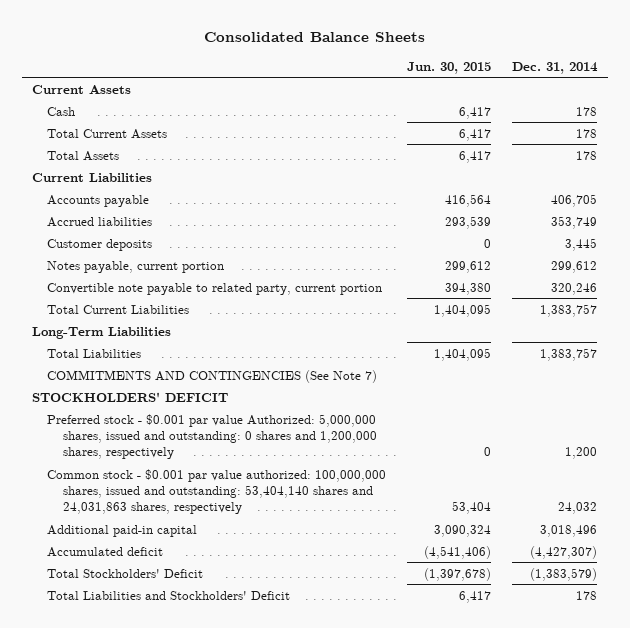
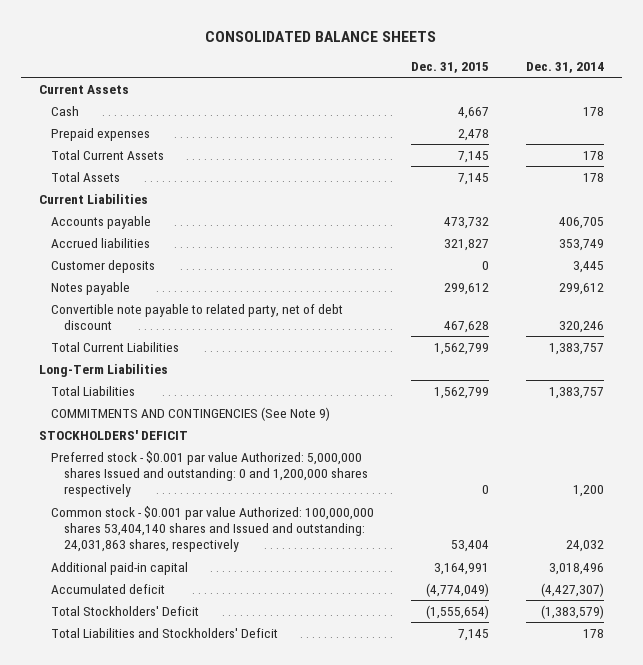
- Consolidated Balance Sheets
+ CONSOLIDATED BALANCE SHEETS
- | Jun. 30, 2015 | Dec. 31, 2014
+ | Dec. 31, 2015 | Dec. 31, 2014
+ Prepaid expenses | 2,478 |
- Notes payable, current portion | 299,612 | 299,612
- Convertible note payable to related party, current portion | 394,380 | 320,246
+ Notes payable | 299,612 | 299,612
+ Convertible note payable to related party, net of debt discount | 467,628 | 320,246
- COMMITMENTS AND CONTINGENCIES (See Note 7)
+ COMMITMENTS AND CONTINGENCIES (See Note 9)
- Preferred stock - $0.001 par value Authorized: 5,000,000 shares, issued and outstanding: 0 shares and 1,200,000 shares, respectively | 0 | 1,200
- Common stock - $0.001 par value authorized: 100,000,000 shares, issued and outstanding: 53,404,140 shares and 24,031,863 shares, respectively | 53,404 | 24,032
+ Preferred stock - $0.001 par value Authorized: 5,000,000 shares Issued and outstanding: 0 and 1,200,000 shares respectively | 0 | 1,200
+ Common stock - $0.001 par value Authorized: 100,000,000 shares 53,404,140 shares and Issued and outstanding: 24,031,863 shares, respectively | 53,404 | 24,032

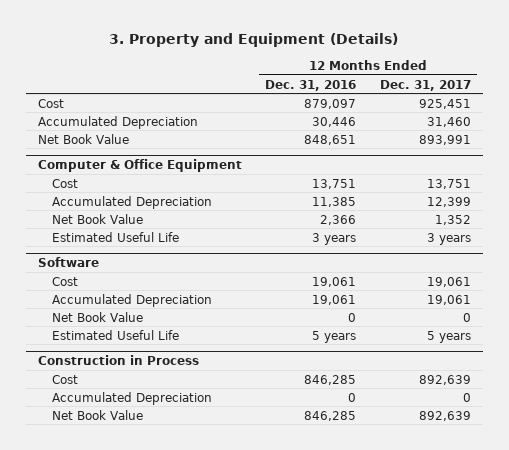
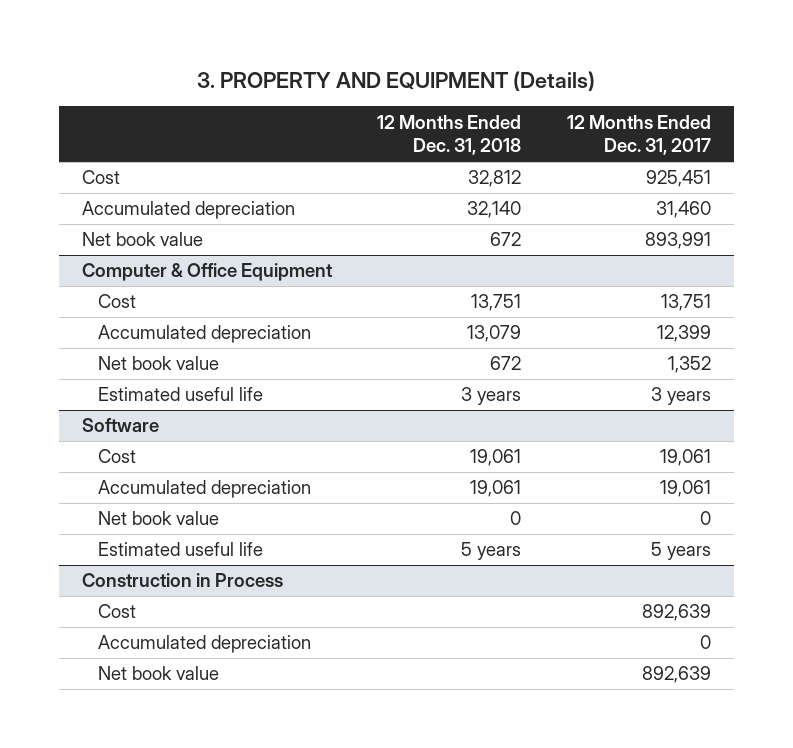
- 3. Property and Equipment (Details)
+ 3. PROPERTY AND EQUIPMENT (Details)
- | 12 Months Ended Dec. 31, 2016 | 12 Months Ended Dec. 31, 2017
+ | 12 Months Ended Dec. 31, 2018 | 12 Months Ended Dec. 31, 2017
- Accumulated Depreciation | 30,446 | 31,460
- Net Book Value | 848,651 | 893,991
+ Accumulated depreciation | 32,140 | 31,460
+ Net book value | 672 | 893,991
@ Computer & Office Equipment
- Accumulated Depreciation | 11,385 | 12,399
- Net Book Value | 2,366 | 1,352
- Estimated Useful Life | 3 years | 3 years
+ Accumulated depreciation | 13,079 | 12,399
+ Net book value | 672 | 1,352
+ Estimated useful life | 3 years | 3 years
@ Software
- Accumulated Depreciation | 19,061 | 19,061
- Net Book Value | 0 | 0
- Estimated Useful Life | 5 years | 5 years
+ Accumulated depreciation | 19,061 | 19,061
+ Net book value | 0 | 0
+ Estimated useful life | 5 years | 5 years
@ Construction in Process
- Accumulated Depreciation | 0 | 0
- Net Book Value | 846,285 | 892,639
+ Accumulated depreciation | | 0
+ Net book value | | 892,639

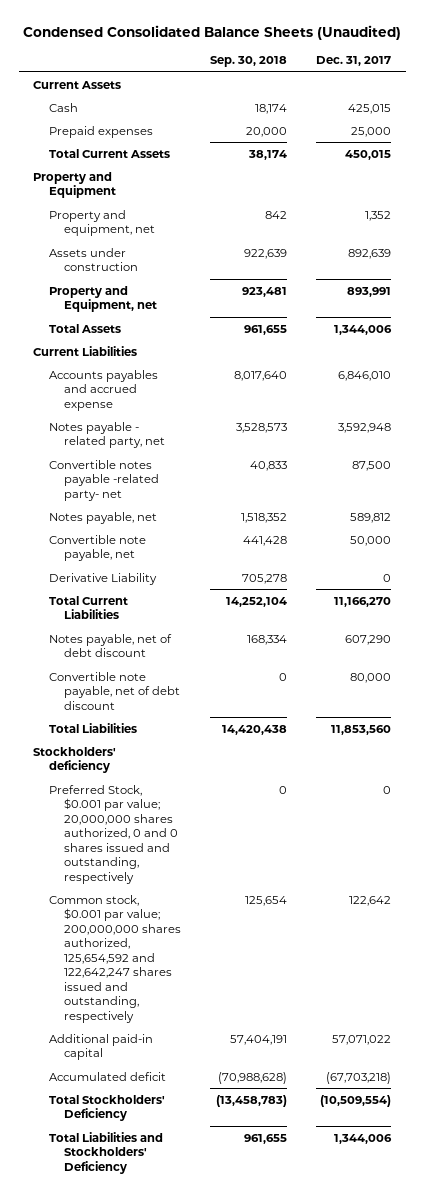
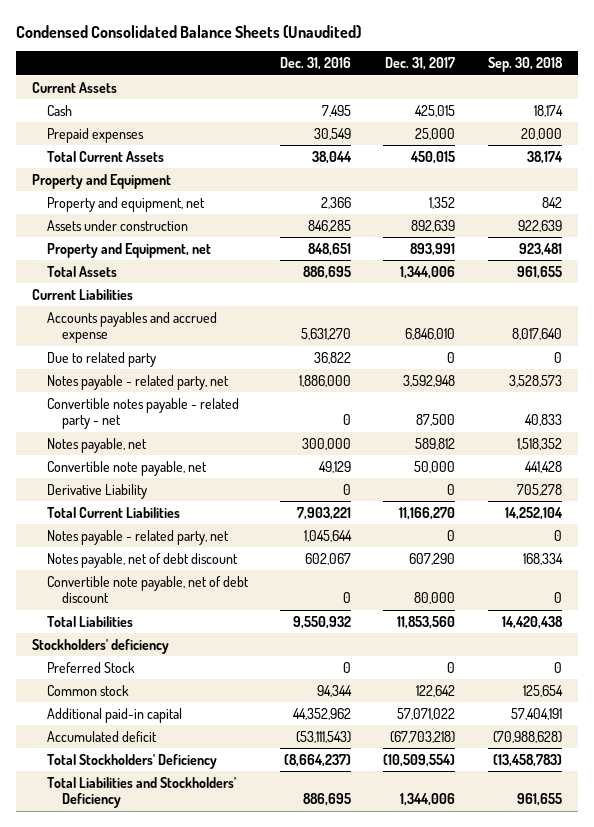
- | Sep. 30, 2018 | Dec. 31, 2017
+ | Dec. 31, 2016 | Dec. 31, 2017 | Sep. 30, 2018
+ Due to related party | 36,822 | 0 | 0
- Convertible notes payable -related party- net | 40,833 | 87,500
+ Convertible notes payable - related party - net | 0 | 87,500 | 40,833
+ Notes payable - related party, net | 1,045,644 | 0 | 0
- Preferred Stock, $0.001 par value; 20,000,000 shares authorized, 0 and 0 shares issued and outstanding, respectively | 0 | 0
- Common stock, $0.001 par value; 200,000,000 shares authorized, 125,654,592 and 122,642,247 shares issued and outstanding, respectively | 125,654 | 122,642
+ Preferred Stock | 0 | 0 | 0
+ Common stock | 94,344 | 122,642 | 125,654

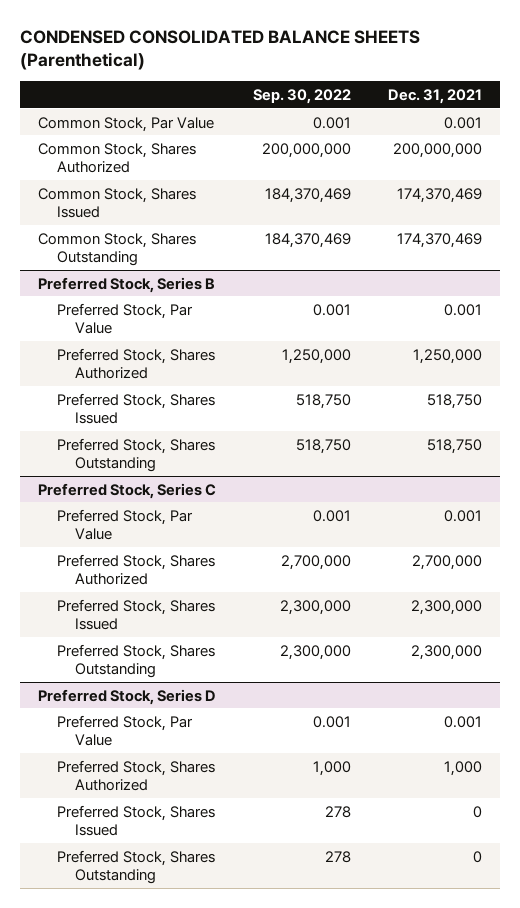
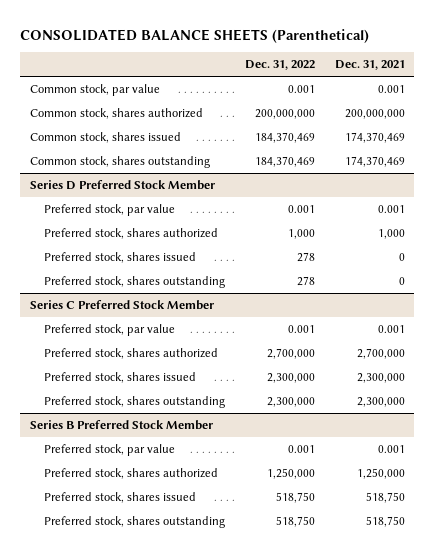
- CONDENSED CONSOLIDATED BALANCE SHEETS (Parenthetical)
+ CONSOLIDATED BALANCE SHEETS (Parenthetical)
- | Sep. 30, 2022 | Dec. 31, 2021
+ | Dec. 31, 2022 | Dec. 31, 2021
- Common Stock, Par Value | 0.001 | 0.001
- Common Stock, Shares Authorized | 200,000,000 | 200,000,000
- Common Stock, Shares Issued | 184,370,469 | 174,370,469
- Common Stock, Shares Outstanding | 184,370,469 | 174,370,469
- Preferred Stock, Series B
- Preferred Stock, Par Value | 0.001 | 0.001
- Preferred Stock, Shares Authorized | 1,250,000 | 1,250,000
- Preferred Stock, Shares Issued | 518,750 | 518,750
- Preferred Stock, Shares Outstanding | 518,750 | 518,750
- Preferred Stock, Series C
- Preferred Stock, Par Value | 0.001 | 0.001
- Preferred Stock, Shares Authorized | 2,700,000 | 2,700,000
- Preferred Stock, Shares Issued | 2,300,000 | 2,300,000
- Preferred Stock, Shares Outstanding | 2,300,000 | 2,300,000
- Preferred Stock, Series D
- Preferred Stock, Par Value | 0.001 | 0.001
- Preferred Stock, Shares Authorized | 1,000 | 1,000
- Preferred Stock, Shares Issued | 278 | 0
- Preferred Stock, Shares Outstanding | 278 | 0
+ Common stock, par value | 0.001 | 0.001
+ Common stock, shares authorized | 200,000,000 | 200,000,000
+ Common stock, shares issued | 184,370,469 | 174,370,469
+ Common stock, shares outstanding | 184,370,469 | 174,370,469
+ Series D Preferred Stock Member
+ Preferred stock, par value | 0.001 | 0.001
+ Preferred stock, shares authorized | 1,000 | 1,000
+ Preferred stock, shares issued | 278 | 0
+ Preferred stock, shares outstanding | 278 | 0
+ Series C Preferred Stock Member
+ Preferred stock, par value | 0.001 | 0.001
+ Preferred stock, shares authorized | 2,700,000 | 2,700,000
+ Preferred stock, shares issued | 2,300,000 | 2,300,000
+ Preferred stock, shares outstanding | 2,300,000 | 2,300,000
+ Series B Preferred Stock Member
+ Preferred stock, par value | 0.001 | 0.001
+ Preferred stock, shares authorized | 1,250,000 | 1,250,000
+ Preferred stock, shares issued | 518,750 | 518,750
+ Preferred stock, shares outstanding | 518,750 | 518,750

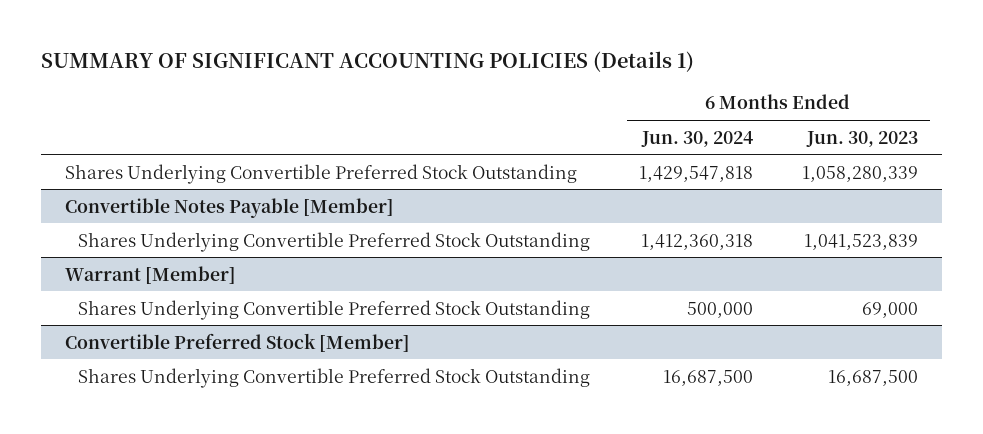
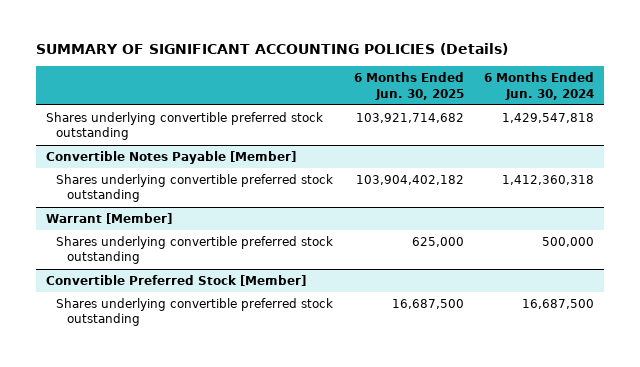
- SUMMARY OF SIGNIFICANT ACCOUNTING POLICIES (Details 1)
+ SUMMARY OF SIGNIFICANT ACCOUNTING POLICIES (Details)
- | 6 Months Ended Jun. 30, 2024 | 6 Months Ended Jun. 30, 2023
+ | 6 Months Ended Jun. 30, 2025 | 6 Months Ended Jun. 30, 2024
- Shares Underlying Convertible Preferred Stock Outstanding | 1,429,547,818 | 1,058,280,339
+ Shares underlying convertible preferred stock outstanding | 103,921,714,682 | 1,429,547,818
@ Convertible Notes Payable [Member]
- Shares Underlying Convertible Preferred Stock Outstanding | 1,412,360,318 | 1,041,523,839
+ Shares underlying convertible preferred stock outstanding | 103,904,402,182 | 1,412,360,318
@ Warrant [Member]
- Shares Underlying Convertible Preferred Stock Outstanding | 500,000 | 69,000
+ Shares underlying convertible preferred stock outstanding | 625,000 | 500,000
@ Convertible Preferred Stock [Member]
- Shares Underlying Convertible Preferred Stock Outstanding | 16,687,500 | 16,687,500
+ Shares underlying convertible preferred stock outstanding | 16,687,500 | 16,687,500

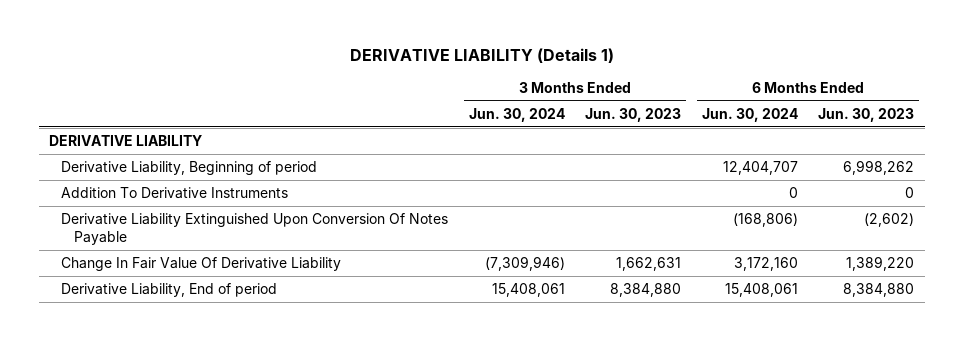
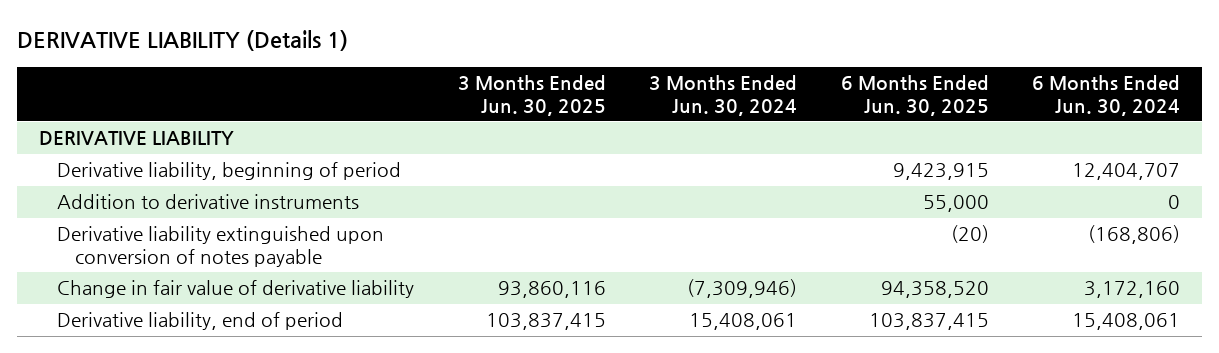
- | 3 Months Ended Jun. 30, 2024 | 3 Months Ended Jun. 30, 2023 | 6 Months Ended Jun. 30, 2024 | 6 Months Ended Jun. 30, 2023
+ | 3 Months Ended Jun. 30, 2025 | 3 Months Ended Jun. 30, 2024 | 6 Months Ended Jun. 30, 2025 | 6 Months Ended Jun. 30, 2024
- Derivative Liability, Beginning of period | | | 12,404,707 | 6,998,262
- Addition To Derivative Instruments | | | 0 | 0
- Derivative Liability Extinguished Upon Conversion Of Notes Payable | | | (168,806) | (2,602)
- Change In Fair Value Of Derivative Liability | (7,309,946) | 1,662,631 | 3,172,160 | 1,389,220
- Derivative Liability, End of period | 15,408,061 | 8,384,880 | 15,408,061 | 8,384,880
+ Derivative liability, beginning of period | | | 9,423,915 | 12,404,707
+ Addition to derivative instruments | | | 55,000 | 0
+ Derivative liability extinguished upon conversion of notes payable | | | (20) | (168,806)
+ Change in fair value of derivative liability | 93,860,116 | (7,309,946) | 94,358,520 | 3,172,160
+ Derivative liability, end of period | 103,837,415 | 15,408,061 | 103,837,415 | 15,408,061

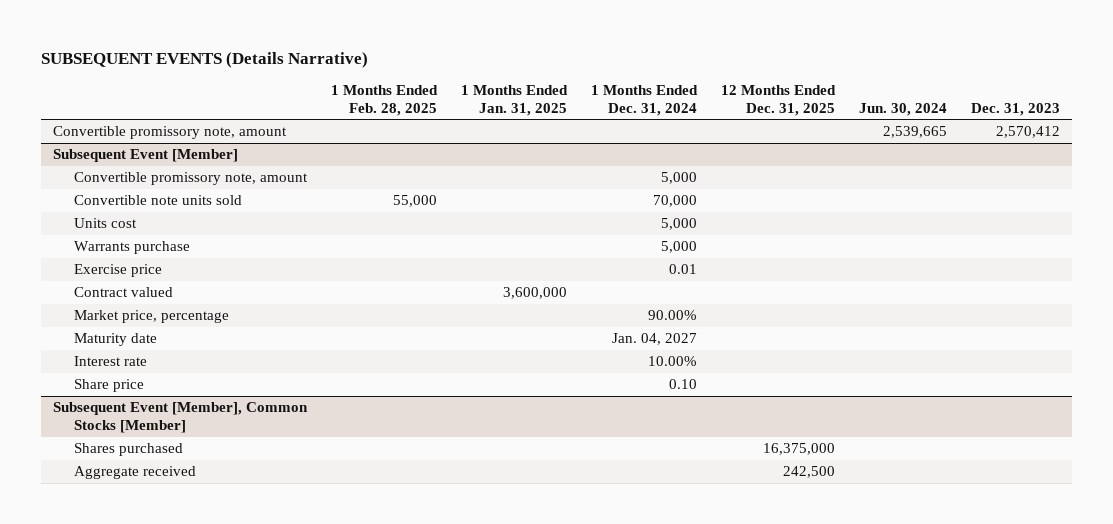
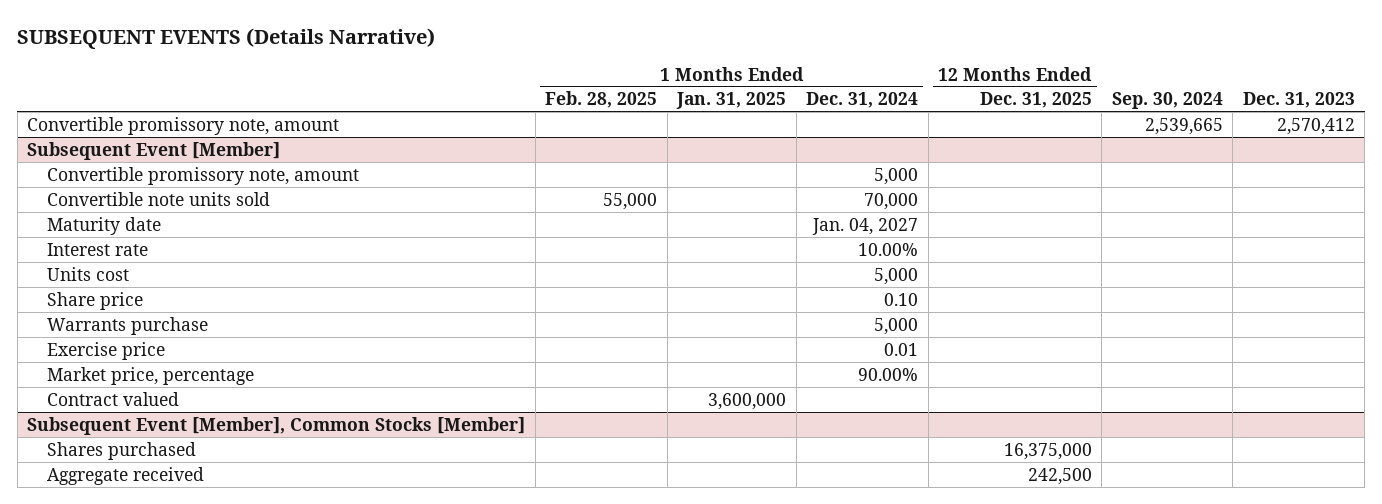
- | 1 Months Ended Feb. 28, 2025 | 1 Months Ended Jan. 31, 2025 | 1 Months Ended Dec. 31, 2024 | 12 Months Ended Dec. 31, 2025 | Jun. 30, 2024 | Dec. 31, 2023
+ | 1 Months Ended Feb. 28, 2025 | 1 Months Ended Jan. 31, 2025 | 1 Months Ended Dec. 31, 2024 | 12 Months Ended Dec. 31, 2025 | Sep. 30, 2024 | Dec. 31, 2023
@ Subsequent Event [Member]
moved up: Maturity date | | | Jan. 04, 2027 | | |
moved up: Interest rate | | | 10.00% | | |
moved up: Share price | | | 0.10 | | |
moved down: Contract valued | | 3,600,000 | | | |

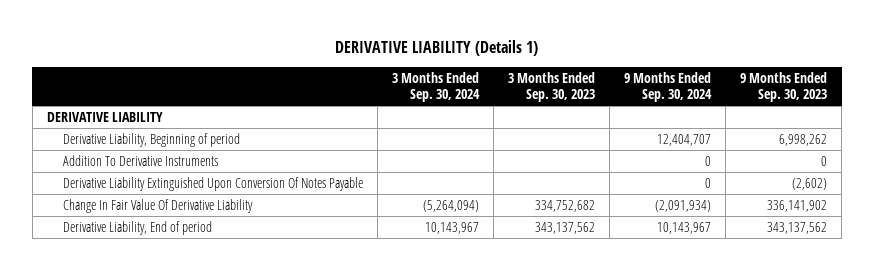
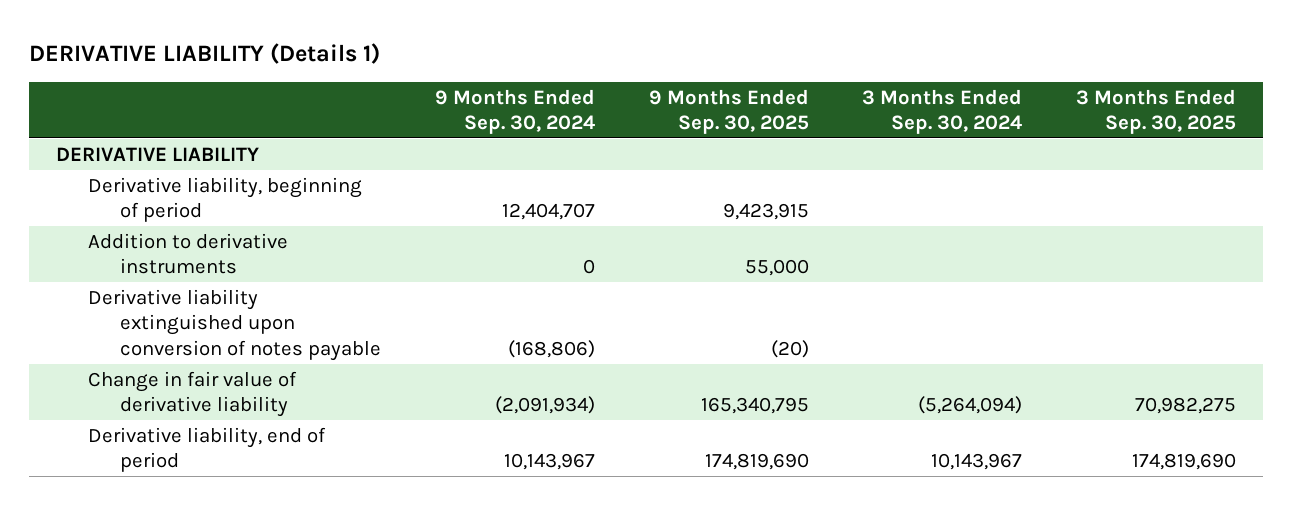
- | 3 Months Ended Sep. 30, 2024 | 3 Months Ended Sep. 30, 2023 | 9 Months Ended Sep. 30, 2024 | 9 Months Ended Sep. 30, 2023
+ | 9 Months Ended Sep. 30, 2024 | 9 Months Ended Sep. 30, 2025 | 3 Months Ended Sep. 30, 2024 | 3 Months Ended Sep. 30, 2025
- Derivative Liability, Beginning of period | | | 12,404,707 | 6,998,262
- Addition To Derivative Instruments | | | 0 | 0
- Derivative Liability Extinguished Upon Conversion Of Notes Payable | | | 0 | (2,602)
- Change In Fair Value Of Derivative Liability | (5,264,094) | 334,752,682 | (2,091,934) | 336,141,902
- Derivative Liability, End of period | 10,143,967 | 343,137,562 | 10,143,967 | 343,137,562
+ Derivative liability, beginning of period | 12,404,707 | 9,423,915 | |
+ Addition to derivative instruments | 0 | 55,000 | |
+ Derivative liability extinguished upon conversion of notes payable | (168,806) | (20) | |
+ Change in fair value of derivative liability | (2,091,934) | 165,340,795 | (5,264,094) | 70,982,275
+ Derivative liability, end of period | 10,143,967 | 174,819,690 | 10,143,967 | 174,819,690

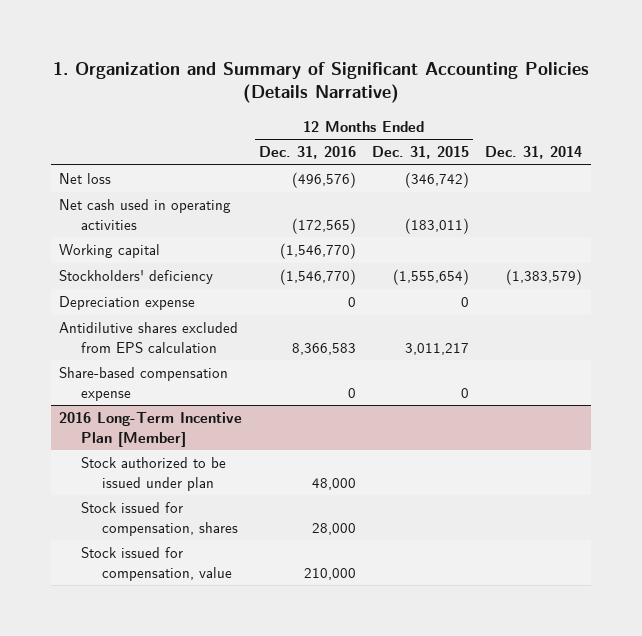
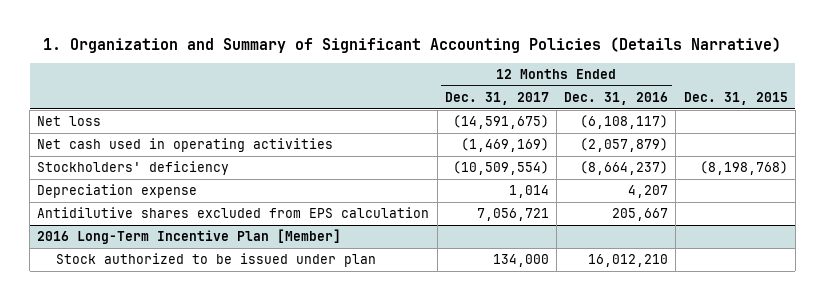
- | 12 Months Ended Dec. 31, 2016 | 12 Months Ended Dec. 31, 2015 | Dec. 31, 2014
+ | 12 Months Ended Dec. 31, 2017 | 12 Months Ended Dec. 31, 2016 | Dec. 31, 2015
- Net loss | (496,576) | (346,742) |
- Net cash used in operating activities | (172,565) | (183,011) |
- Working capital | (1,546,770) | |
- Stockholders' deficiency | (1,546,770) | (1,555,654) | (1,383,579)
- Depreciation expense | 0 | 0 |
- Antidilutive shares excluded from EPS calculation | 8,366,583 | 3,011,217 |
- Share-based compensation expense | 0 | 0 |
+ Net loss | (14,591,675) | (6,108,117) |
+ Net cash used in operating activities | (1,469,169) | (2,057,879) |
+ Stockholders' deficiency | (10,509,554) | (8,664,237) | (8,198,768)
+ Depreciation expense | 1,014 | 4,207 |
+ Antidilutive shares excluded from EPS calculation | 7,056,721 | 205,667 |
@ 2016 Long-Term Incentive Plan [Member]
- Stock authorized to be issued under plan | 48,000 | |
- Stock issued for compensation, shares | 28,000 | |
- Stock issued for compensation, value | 210,000 | |
+ Stock authorized to be issued under plan | 134,000 | 16,012,210 |

